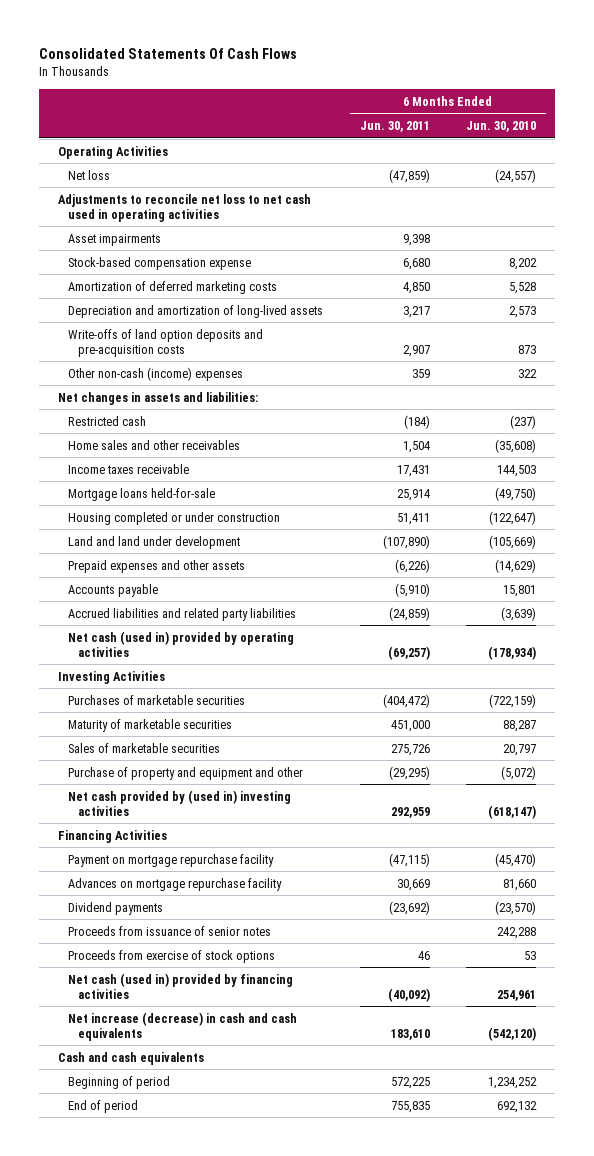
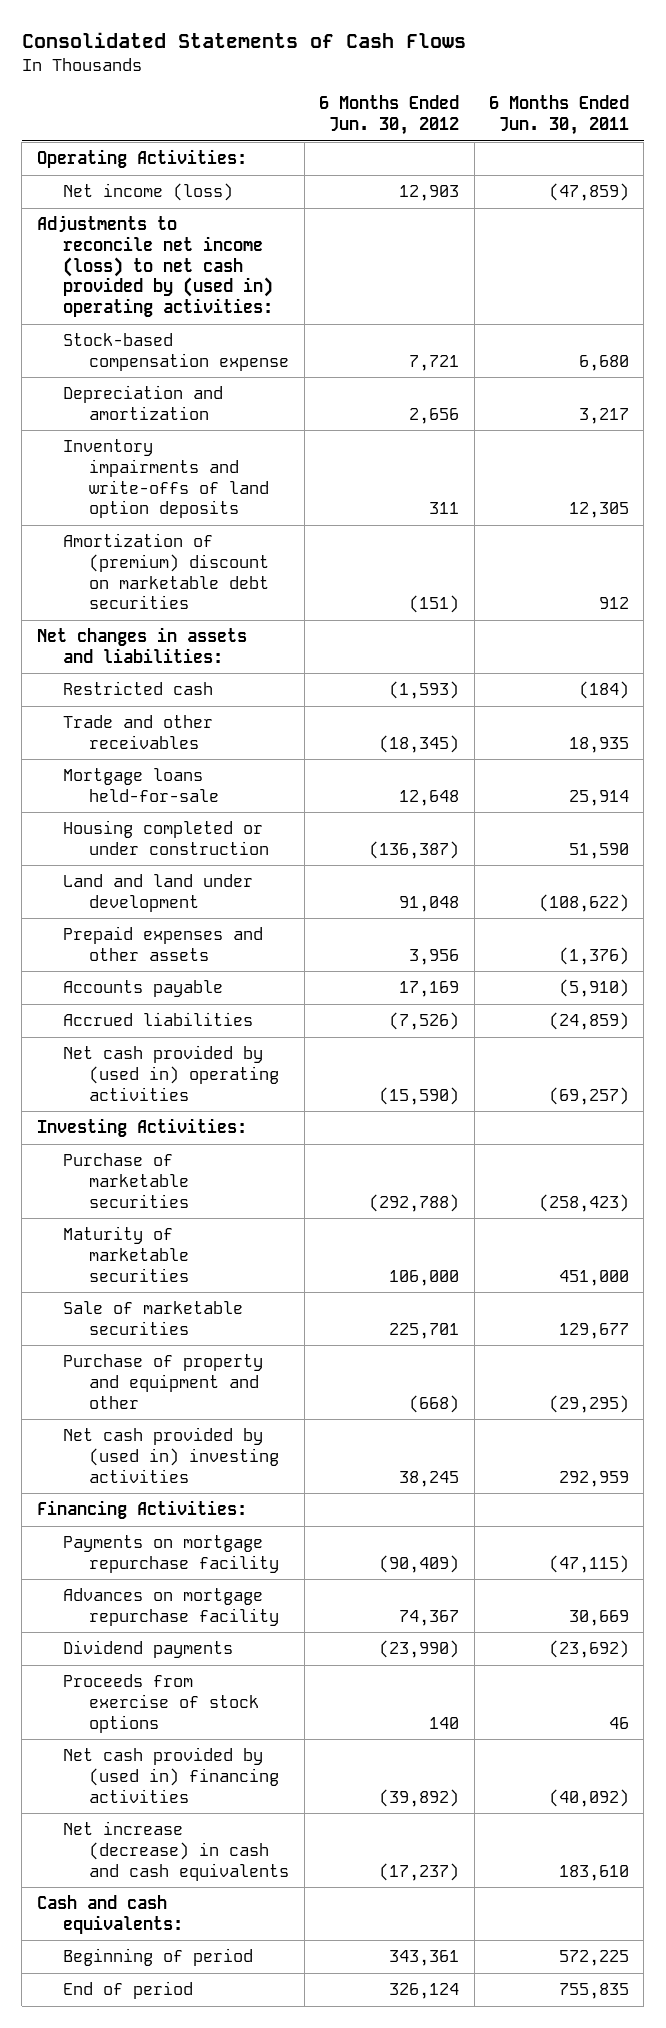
- Consolidated Statements Of Cash Flows
+ Consolidated Statements of Cash Flows
- | 6 Months Ended Jun. 30, 2011 | 6 Months Ended Jun. 30, 2010
+ | 6 Months Ended Jun. 30, 2012 | 6 Months Ended Jun. 30, 2011
- Operating Activities
- Net loss | (47,859) | (24,557)
- Adjustments to reconcile net loss to net cash used in operating activities
- Asset impairments | 9,398 |
+ Operating Activities:
+ Net income (loss) | 12,903 | (47,859)
+ Adjustments to reconcile net income (loss) to net cash provided by (used in) operating activities:
- Amortization of deferred marketing costs | 4,850 | 5,528
- Depreciation and amortization of long-lived assets | 3,217 | 2,573
- Write-offs of land option deposits and pre-acquisition costs | 2,907 | 873
- Other non-cash (income) expenses | 359 | 322
+ Depreciation and amortization | 2,656 | 3,217
+ Inventory impairments and write-offs of land option deposits | 311 | 12,305
+ Amortization of (premium) discount on marketable debt securities | (151) | 912
- Home sales and other receivables | 1,504 | (35,608)
- Income taxes receivable | 17,431 | 144,503
+ Trade and other receivables | (18,345) | 18,935
- Housing completed or under construction | 51,411 | (122,647)
- Land and land under development | (107,890) | (105,669)
- Prepaid expenses and other assets | (6,226) | (14,629)
+ Housing completed or under construction | (136,387) | 51,590
+ Land and land under development | 91,048 | (108,622)
+ Prepaid expenses and other assets | 3,956 | (1,376)
- Accrued liabilities and related party liabilities | (24,859) | (3,639)
- Net cash (used in) provided by operating activities | (69,257) | (178,934)
- Investing Activities
- Purchases of marketable securities | (404,472) | (722,159)
+ Accrued liabilities | (7,526) | (24,859)
+ Net cash provided by (used in) operating activities | (15,590) | (69,257)
+ Investing Activities:
+ Purchase of marketable securities | (292,788) | (258,423)
- Sales of marketable securities | 275,726 | 20,797
+ Sale of marketable securities | 225,701 | 129,677
- Financing Activities
- Payment on mortgage repurchase facility | (47,115) | (45,470)
+ Financing Activities:
+ Payments on mortgage repurchase facility | (90,409) | (47,115)
- Proceeds from issuance of senior notes | | 242,288
- Net cash (used in) provided by financing activities | (40,092) | 254,961
+ Net cash provided by (used in) financing activities | (39,892) | (40,092)
- Cash and cash equivalents
+ Cash and cash equivalents:

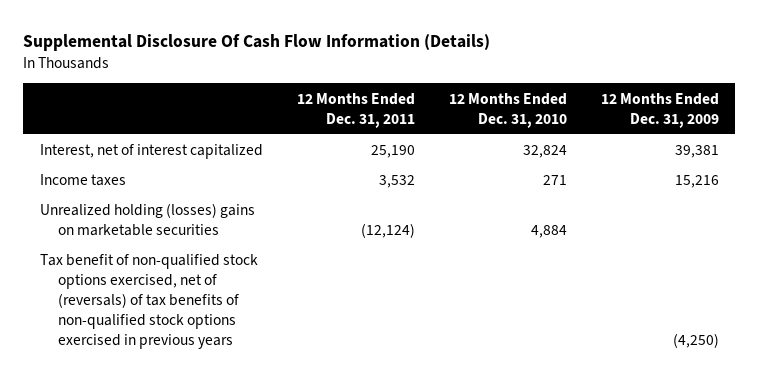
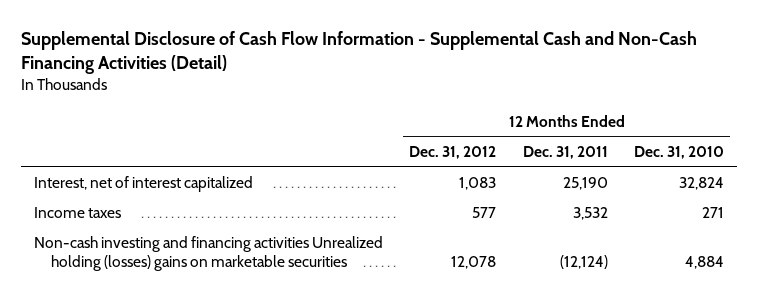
- Supplemental Disclosure Of Cash Flow Information (Details)
+ Supplemental Disclosure of Cash Flow Information - Supplemental Cash and Non-Cash Financing Activities (Detail)
- | 12 Months Ended Dec. 31, 2011 | 12 Months Ended Dec. 31, 2010 | 12 Months Ended Dec. 31, 2009
+ | 12 Months Ended Dec. 31, 2012 | 12 Months Ended Dec. 31, 2011 | 12 Months Ended Dec. 31, 2010
- Unrealized holding (losses) gains on marketable securities | (12,124) | 4,884 |
- Tax benefit of non-qualified stock options exercised, net of (reversals) of tax benefits of non-qualified stock options exercised in previous years | | | (4,250)
+ Non-cash investing and financing activities Unrealized holding (losses) gains on marketable securities | 12,078 | (12,124) | 4,884

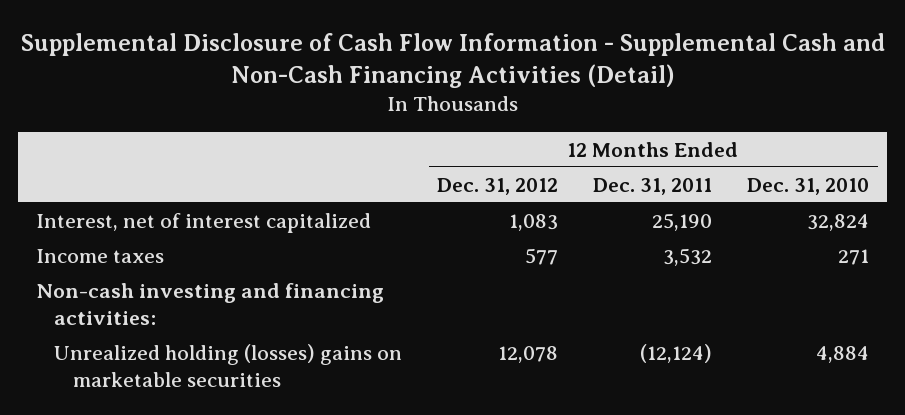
- Non-cash investing and financing activities Unrealized holding (losses) gains on marketable securities | 12,078 | (12,124) | 4,884
+ Non-cash investing and financing activities:
+ Unrealized holding (losses) gains on marketable securities | 12,078 | (12,124) | 4,884

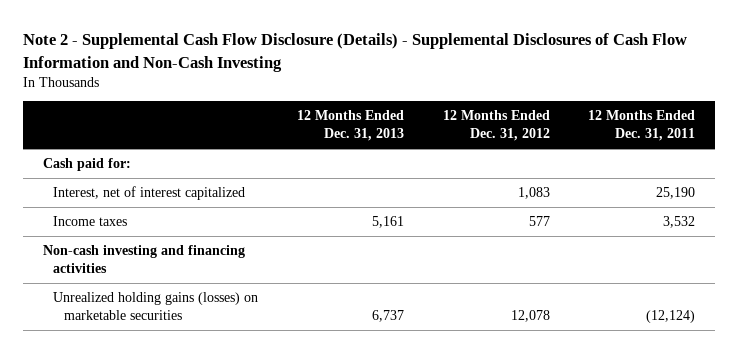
- Supplemental Disclosure of Cash Flow Information - Supplemental Cash and Non-Cash Financing Activities (Detail)
+ Note 2 - Supplemental Cash Flow Disclosure (Details) - Supplemental Disclosures of Cash Flow Information and Non-Cash Investing
- | 12 Months Ended Dec. 31, 2012 | 12 Months Ended Dec. 31, 2011 | 12 Months Ended Dec. 31, 2010
+ | 12 Months Ended Dec. 31, 2013 | 12 Months Ended Dec. 31, 2012 | 12 Months Ended Dec. 31, 2011
+ Cash paid for:
- Non-cash investing and financing activities:
- Unrealized holding (losses) gains on marketable securities | 12,078 | (12,124) | 4,884
+ Non-cash investing and financing activities
+ Unrealized holding gains (losses) on marketable securities | 6,737 | 12,078 | (12,124)

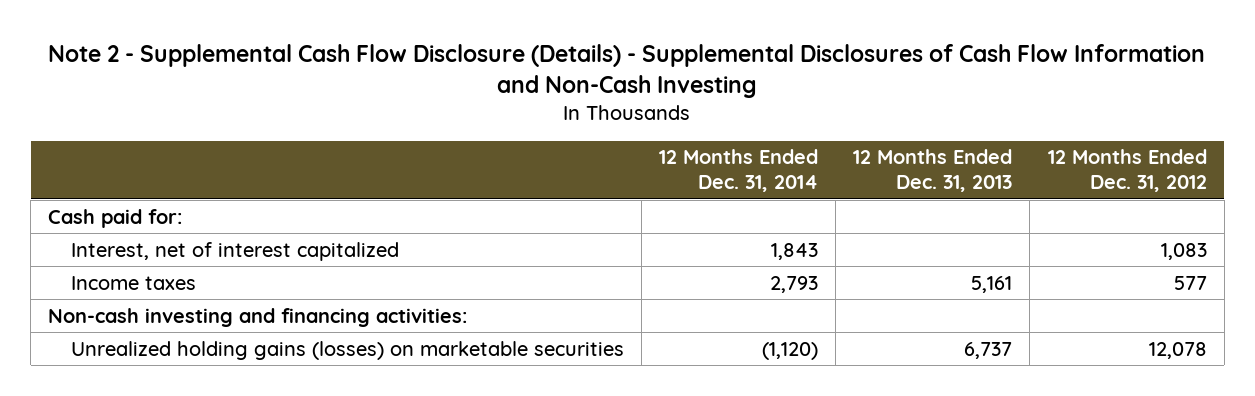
- | 12 Months Ended Dec. 31, 2013 | 12 Months Ended Dec. 31, 2012 | 12 Months Ended Dec. 31, 2011
+ | 12 Months Ended Dec. 31, 2014 | 12 Months Ended Dec. 31, 2013 | 12 Months Ended Dec. 31, 2012
- Non-cash investing and financing activities
+ Non-cash investing and financing activities:

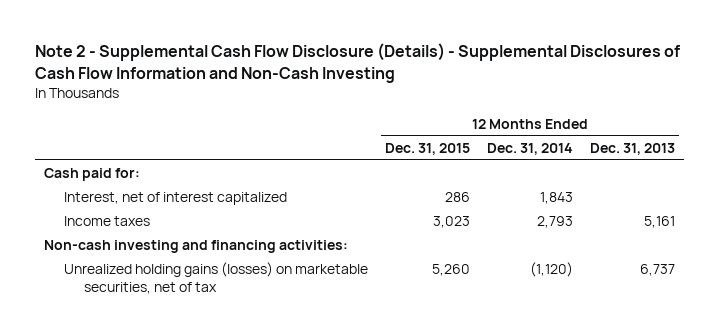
- | 12 Months Ended Dec. 31, 2014 | 12 Months Ended Dec. 31, 2013 | 12 Months Ended Dec. 31, 2012
+ | 12 Months Ended Dec. 31, 2015 | 12 Months Ended Dec. 31, 2014 | 12 Months Ended Dec. 31, 2013
- Unrealized holding gains (losses) on marketable securities | (1,120) | 6,737 | 12,078
+ Unrealized holding gains (losses) on marketable securities, net of tax | 5,260 | (1,120) | 6,737

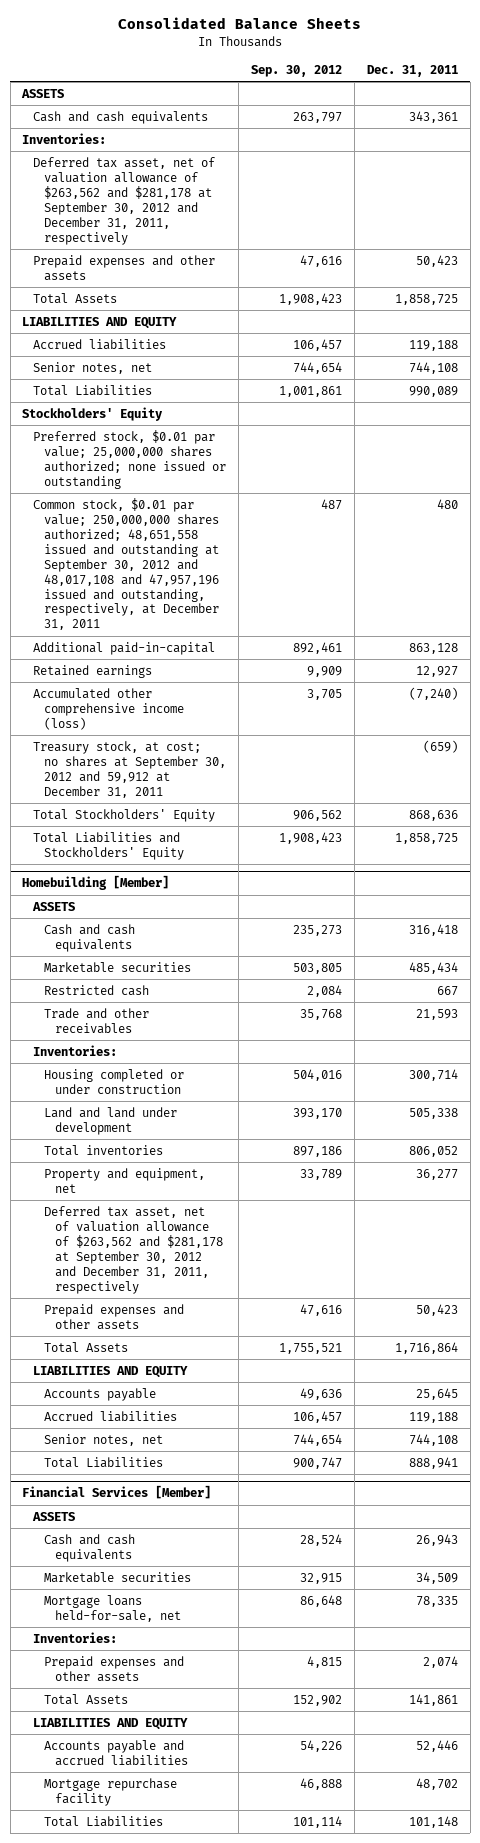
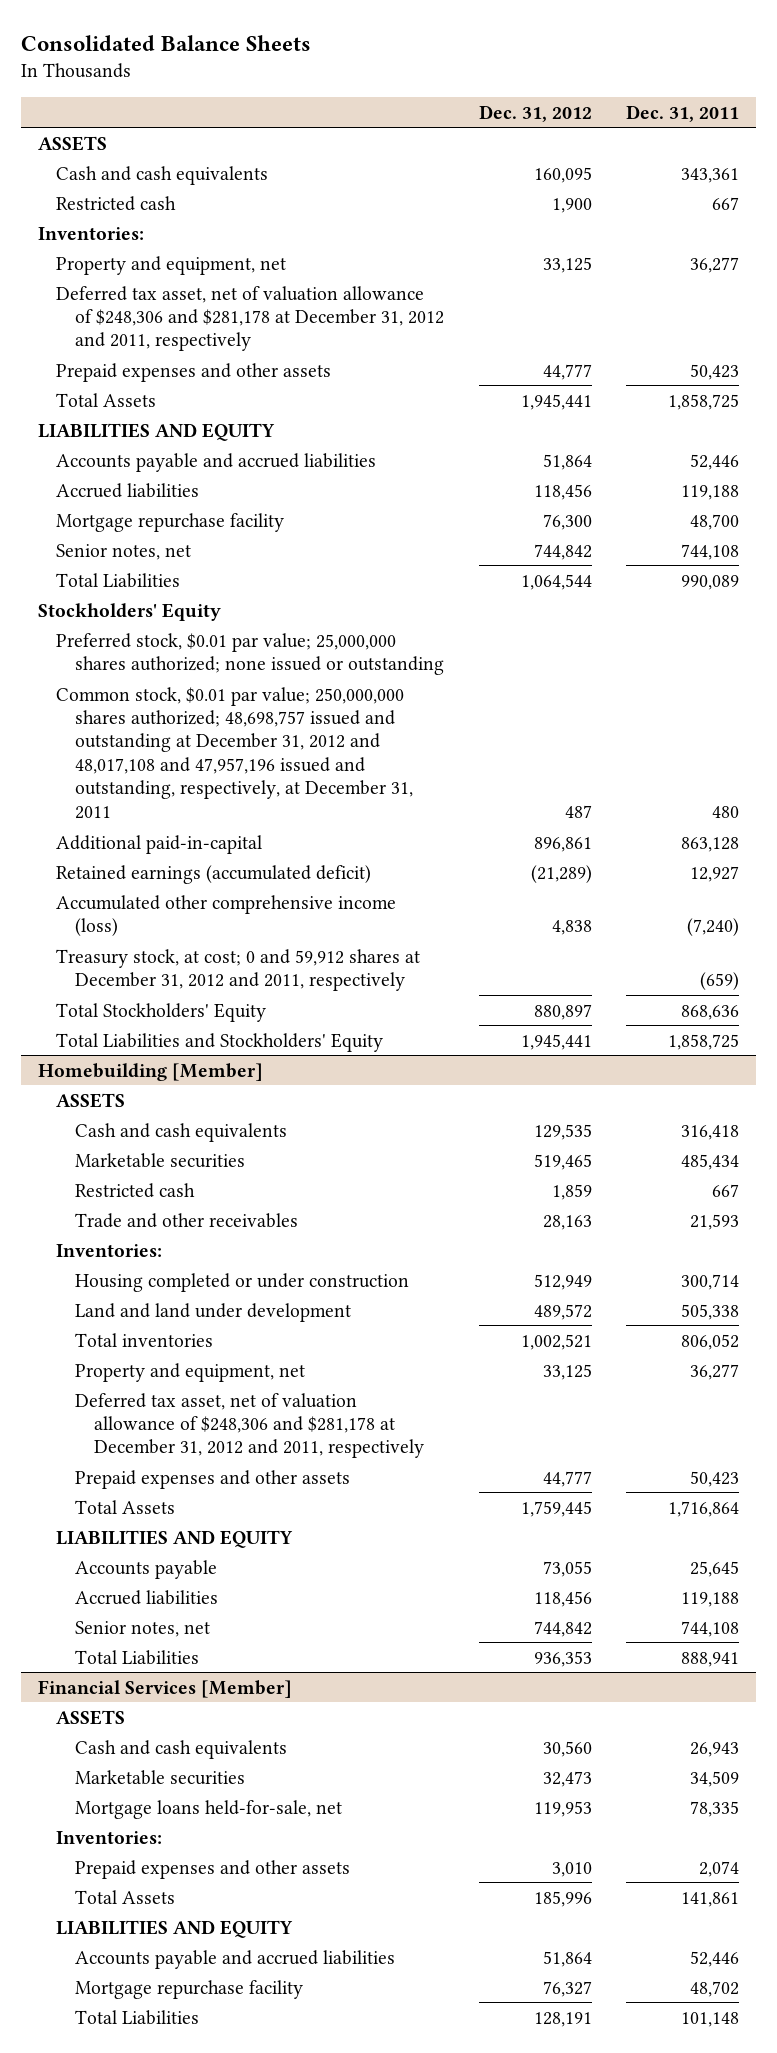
- | Sep. 30, 2012 | Dec. 31, 2011
+ | Dec. 31, 2012 | Dec. 31, 2011
+ Restricted cash | 1,900 | 667
- Deferred tax asset, net of valuation allowance of $263,562 and $281,178 at September 30, 2012 and December 31, 2011, respectively
+ Property and equipment, net | 33,125 | 36,277
+ Deferred tax asset, net of valuation allowance of $248,306 and $281,178 at December 31, 2012 and 2011, respectively
+ Accounts payable and accrued liabilities | 51,864 | 52,446
+ Mortgage repurchase facility | 76,300 | 48,700
- Common stock, $0.01 par value; 250,000,000 shares authorized; 48,651,558 issued and outstanding at September 30, 2012 and 48,017,108 and 47,957,196 issued and outstanding, respectively, at December 31, 2011 | 487 | 480
+ Common stock, $0.01 par value; 250,000,000 shares authorized; 48,698,757 issued and outstanding at December 31, 2012 and 48,017,108 and 47,957,196 issued and outstanding, respectively, at December 31, 2011 | 487 | 480
- Retained earnings | 9,909 | 12,927
+ Retained earnings (accumulated deficit) | (21,289) | 12,927
- Treasury stock, at cost; no shares at September 30, 2012 and 59,912 at December 31, 2011 | | (659)
+ Treasury stock, at cost; 0 and 59,912 shares at December 31, 2012 and 2011, respectively | | (659)
@ Homebuilding [Member]
- Deferred tax asset, net of valuation allowance of $263,562 and $281,178 at September 30, 2012 and December 31, 2011, respectively
+ Deferred tax asset, net of valuation allowance of $248,306 and $281,178 at December 31, 2012 and 2011, respectively

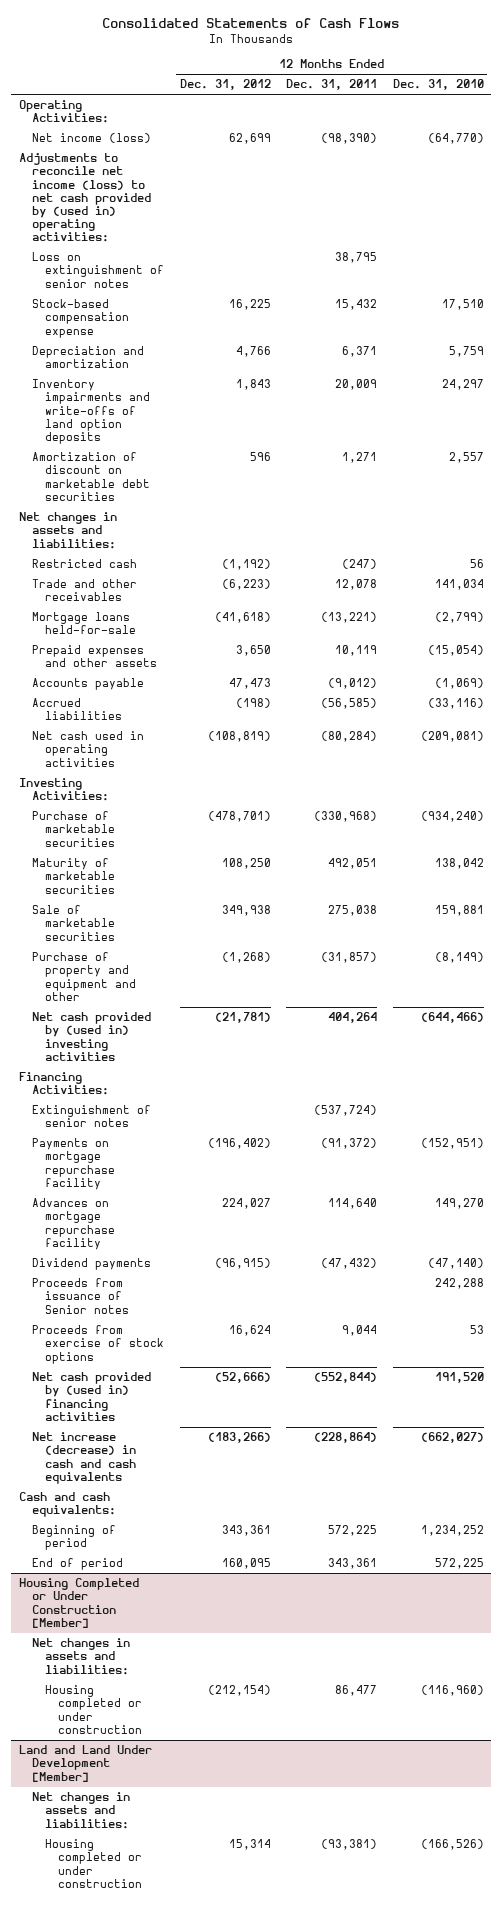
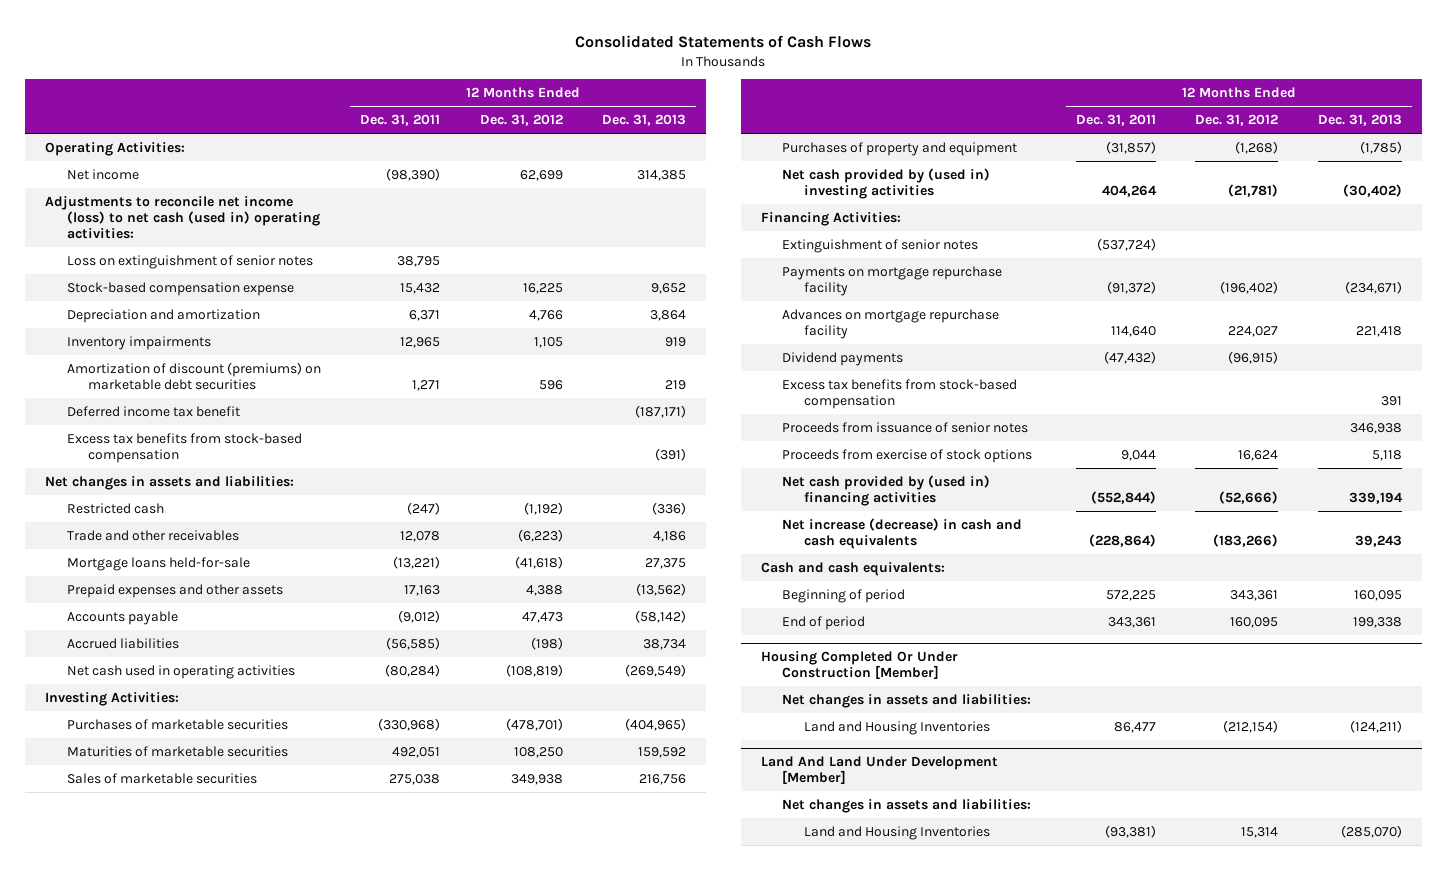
- | 12 Months Ended Dec. 31, 2012 | 12 Months Ended Dec. 31, 2011 | 12 Months Ended Dec. 31, 2010
+ | 12 Months Ended Dec. 31, 2011 | 12 Months Ended Dec. 31, 2012 | 12 Months Ended Dec. 31, 2013
- Net income (loss) | 62,699 | (98,390) | (64,770)
- Adjustments to reconcile net income (loss) to net cash provided by (used in) operating activities:
+ Net income | (98,390) | 62,699 | 314,385
+ Adjustments to reconcile net income (loss) to net cash (used in) operating activities:
- Inventory impairments and write-offs of land option deposits | 1,843 | 20,009 | 24,297
- Amortization of discount on marketable debt securities | 596 | 1,271 | 2,557
+ Inventory impairments | 12,965 | 1,105 | 919
+ Amortization of discount (premiums) on marketable debt securities | 1,271 | 596 | 219
+ Deferred income tax benefit | | | (187,171)
+ Excess tax benefits from stock-based compensation | | | (391)
- Prepaid expenses and other assets | 3,650 | 10,119 | (15,054)
+ Prepaid expenses and other assets | 17,163 | 4,388 | (13,562)
- Purchase of marketable securities | (478,701) | (330,968) | (934,240)
- Maturity of marketable securities | 108,250 | 492,051 | 138,042
- Sale of marketable securities | 349,938 | 275,038 | 159,881
- Purchase of property and equipment and other | (1,268) | (31,857) | (8,149)
+ Purchases of marketable securities | (330,968) | (478,701) | (404,965)
+ Maturities of marketable securities | 492,051 | 108,250 | 159,592
+ Sales of marketable securities | 275,038 | 349,938 | 216,756
+ Purchases of property and equipment | (31,857) | (1,268) | (1,785)
- Proceeds from issuance of Senior notes | | | 242,288
+ Excess tax benefits from stock-based compensation | | | 391
+ Proceeds from issuance of senior notes | | | 346,938
- Housing Completed or Under Construction [Member]
+ Housing Completed Or Under Construction [Member]
- Housing completed or under construction | (212,154) | 86,477 | (116,960)
- Land and Land Under Development [Member]
+ Land and Housing Inventories | 86,477 | (212,154) | (124,211)
+ Land And Land Under Development [Member]
- Housing completed or under construction | 15,314 | (93,381) | (166,526)
+ Land and Housing Inventories | (93,381) | 15,314 | (285,070)

